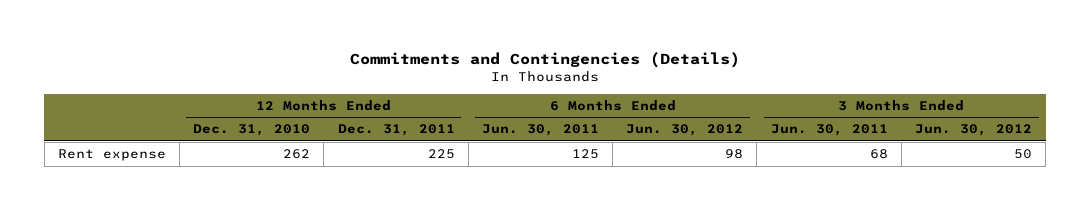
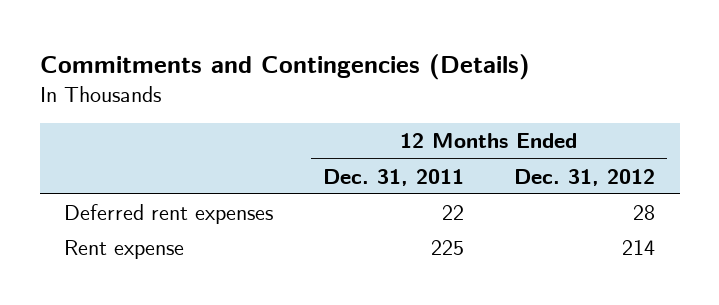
- | 12 Months Ended Dec. 31, 2010 | 12 Months Ended Dec. 31, 2011 | 6 Months Ended Jun. 30, 2011 | 6 Months Ended Jun. 30, 2012 | 3 Months Ended Jun. 30, 2011 | 3 Months Ended Jun. 30, 2012
+ | 12 Months Ended Dec. 31, 2011 | 12 Months Ended Dec. 31, 2012
+ Deferred rent expenses | 22 | 28

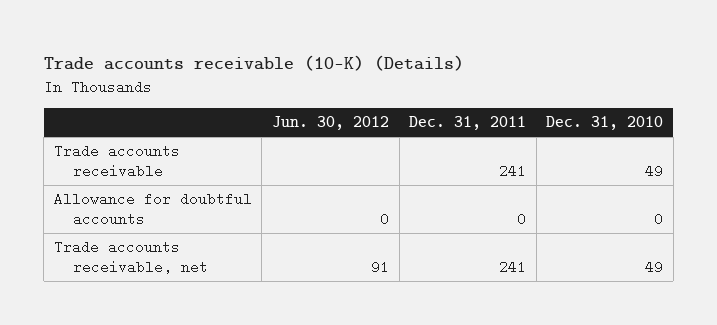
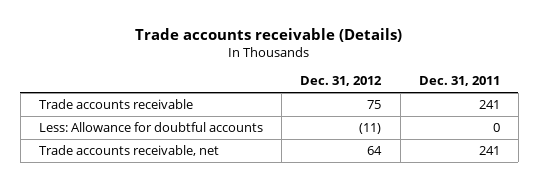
- Trade accounts receivable (10-K) (Details)
+ Trade accounts receivable (Details)
- | Jun. 30, 2012 | Dec. 31, 2011 | Dec. 31, 2010
+ | Dec. 31, 2012 | Dec. 31, 2011
- Allowance for doubtful accounts | 0 | 0 | 0
+ Less: Allowance for doubtful accounts | (11) | 0

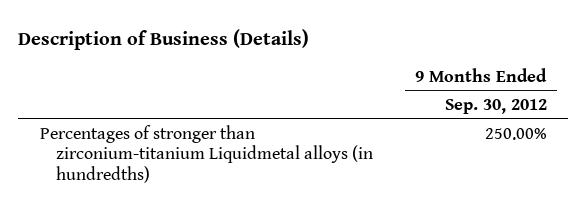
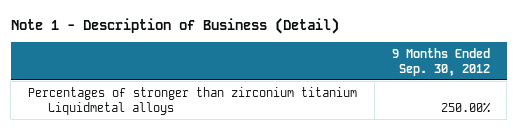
- Description of Business (Details)
+ Note 1 - Description of Business (Detail)
- Percentages of stronger than zirconium-titanium Liquidmetal alloys (in hundredths) | 250.00%
+ Percentages of stronger than zirconium titanium Liquidmetal alloys | 250.00%

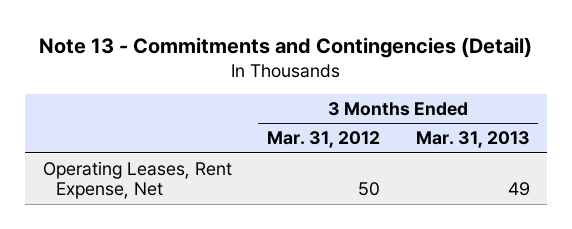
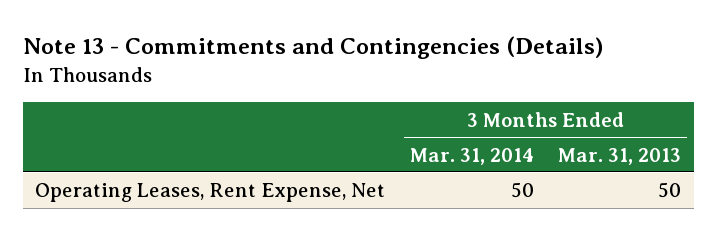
- Note 13 - Commitments and Contingencies (Detail)
+ Note 13 - Commitments and Contingencies (Details)
- | 3 Months Ended Mar. 31, 2012 | 3 Months Ended Mar. 31, 2013
+ | 3 Months Ended Mar. 31, 2014 | 3 Months Ended Mar. 31, 2013
- Operating Leases, Rent Expense, Net | 50 | 49
+ Operating Leases, Rent Expense, Net | 50 | 50

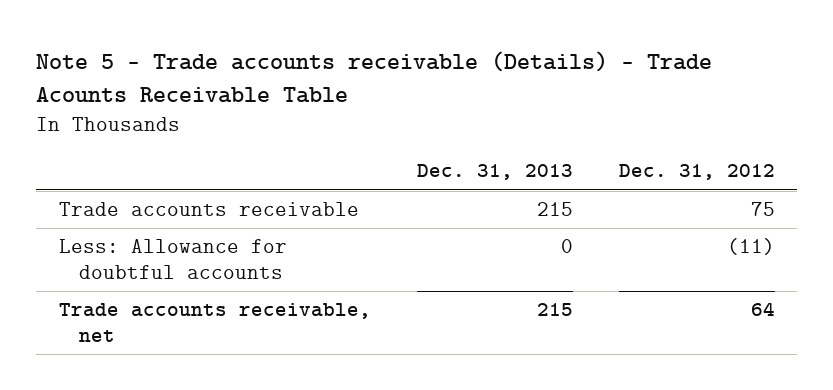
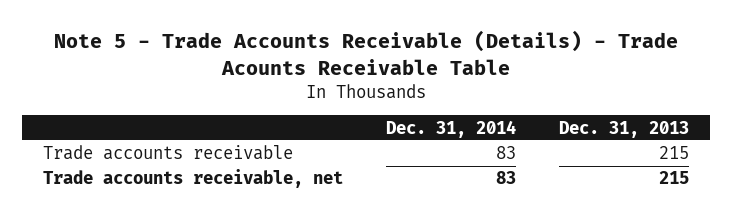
- Note 5 - Trade accounts receivable (Details) - Trade Acounts Receivable Table
+ Note 5 - Trade Accounts Receivable (Details) - Trade Acounts Receivable Table
- | Dec. 31, 2013 | Dec. 31, 2012
+ | Dec. 31, 2014 | Dec. 31, 2013
- Less: Allowance for doubtful accounts | 0 | (11)

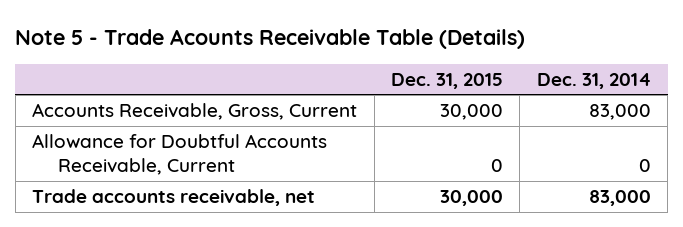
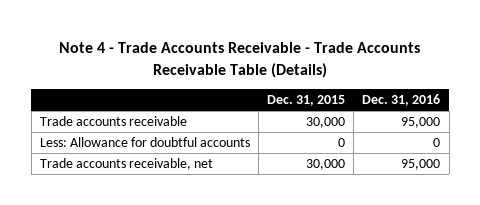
- Note 5 - Trade Acounts Receivable Table (Details)
+ Note 4 - Trade Accounts Receivable - Trade Accounts Receivable Table (Details)
- | Dec. 31, 2015 | Dec. 31, 2014
+ | Dec. 31, 2015 | Dec. 31, 2016
- Accounts Receivable, Gross, Current | 30,000 | 83,000
- Allowance for Doubtful Accounts Receivable, Current | 0 | 0
+ Trade accounts receivable | 30,000 | 95,000
+ Less: Allowance for doubtful accounts | 0 | 0

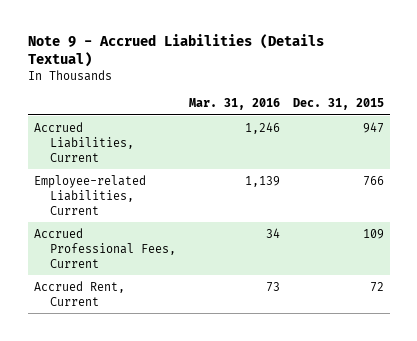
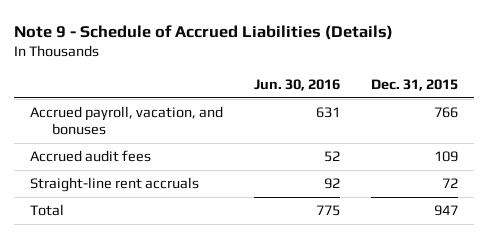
- Note 9 - Accrued Liabilities (Details Textual)
+ Note 9 - Schedule of Accrued Liabilities (Details)
- | Mar. 31, 2016 | Dec. 31, 2015
+ | Jun. 30, 2016 | Dec. 31, 2015
- Accrued Liabilities, Current | 1,246 | 947
- Employee-related Liabilities, Current | 1,139 | 766
- Accrued Professional Fees, Current | 34 | 109
- Accrued Rent, Current | 73 | 72
+ Accrued payroll, vacation, and bonuses | 631 | 766
+ Accrued audit fees | 52 | 109
+ Straight-line rent accruals | 92 | 72
+ Total | 775 | 947

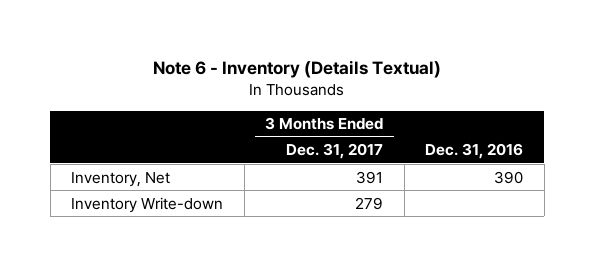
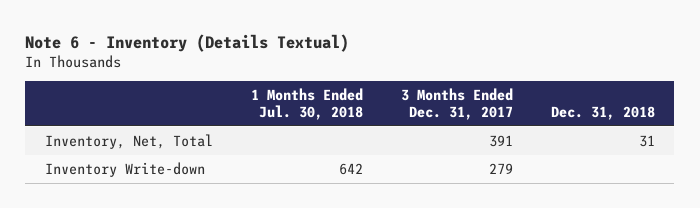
- | 3 Months Ended Dec. 31, 2017 | Dec. 31, 2016
+ | 1 Months Ended Jul. 30, 2018 | 3 Months Ended Dec. 31, 2017 | Dec. 31, 2018
- Inventory, Net | 391 | 390
+ Inventory, Net, Total | | 391 | 31

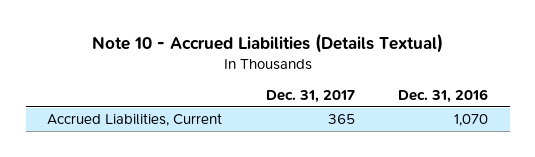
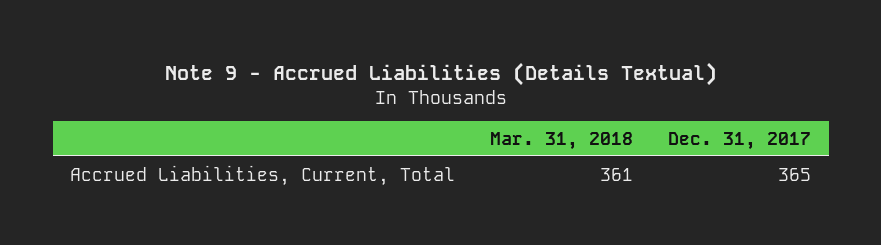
- Note 10 - Accrued Liabilities (Details Textual)
+ Note 9 - Accrued Liabilities (Details Textual)
- | Dec. 31, 2017 | Dec. 31, 2016
+ | Mar. 31, 2018 | Dec. 31, 2017
- Accrued Liabilities, Current | 365 | 1,070
+ Accrued Liabilities, Current, Total | 361 | 365

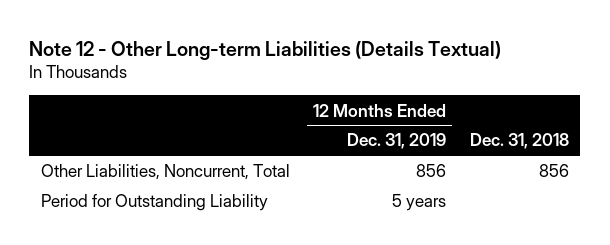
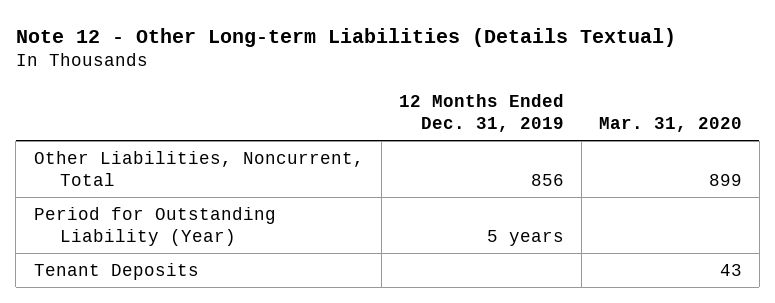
- | 12 Months Ended Dec. 31, 2019 | Dec. 31, 2018
+ | 12 Months Ended Dec. 31, 2019 | Mar. 31, 2020
- Period for Outstanding Liability | 5 years |
+ Period for Outstanding Liability (Year) | 5 years |
+ Tenant Deposits | | 43

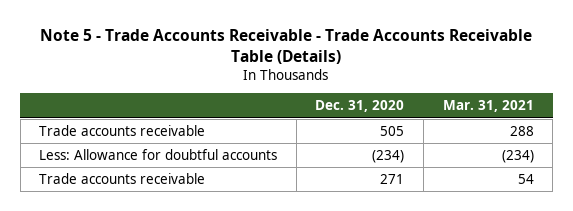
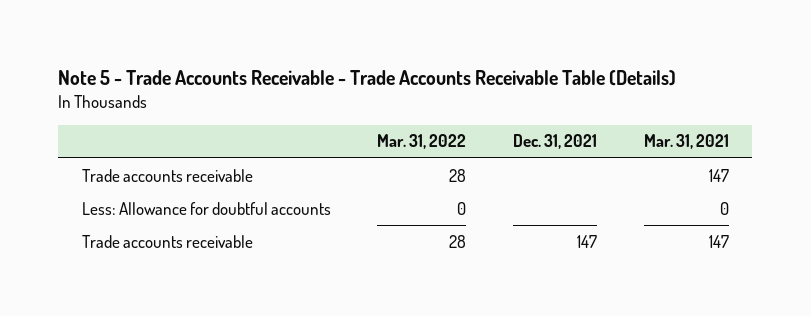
- | Dec. 31, 2020 | Mar. 31, 2021
+ | Mar. 31, 2022 | Dec. 31, 2021 | Mar. 31, 2021
- Trade accounts receivable | 505 | 288
- Less: Allowance for doubtful accounts | (234) | (234)
- Trade accounts receivable | 271 | 54
+ Trade accounts receivable | 28 | | 147
+ Less: Allowance for doubtful accounts | 0 | | 0
+ Trade accounts receivable | 28 | 147 | 147

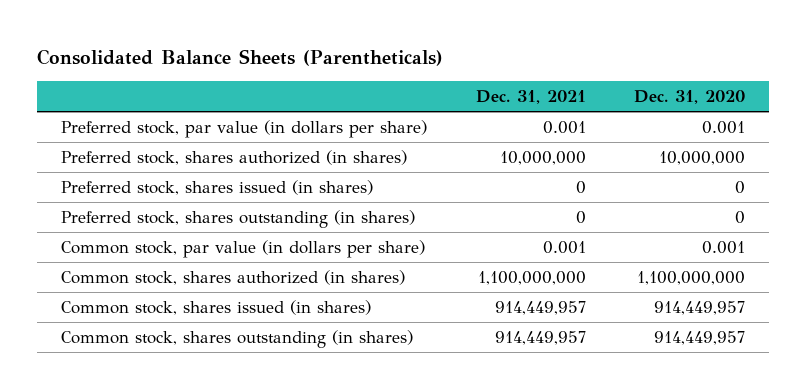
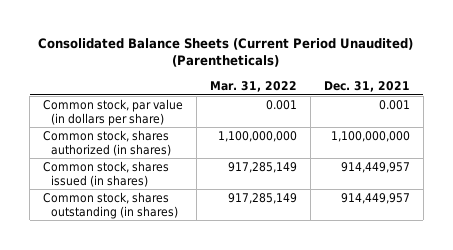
- Consolidated Balance Sheets (Parentheticals)
+ Consolidated Balance Sheets (Current Period Unaudited) (Parentheticals)
- | Dec. 31, 2021 | Dec. 31, 2020
+ | Mar. 31, 2022 | Dec. 31, 2021
- Preferred stock, par value (in dollars per share) | 0.001 | 0.001
- Preferred stock, shares authorized (in shares) | 10,000,000 | 10,000,000
- Preferred stock, shares issued (in shares) | 0 | 0
- Preferred stock, shares outstanding (in shares) | 0 | 0

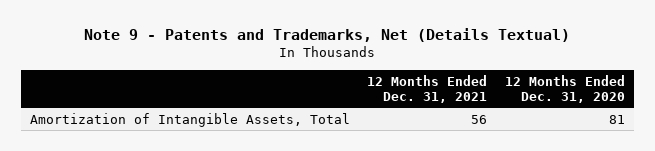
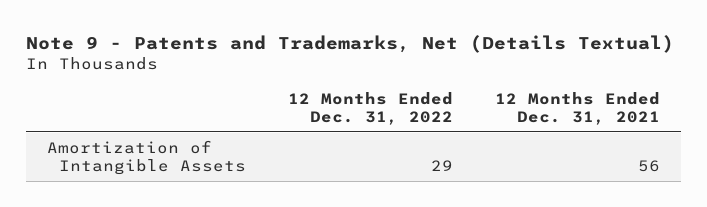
- | 12 Months Ended Dec. 31, 2021 | 12 Months Ended Dec. 31, 2020
+ | 12 Months Ended Dec. 31, 2022 | 12 Months Ended Dec. 31, 2021
- Amortization of Intangible Assets, Total | 56 | 81
+ Amortization of Intangible Assets | 29 | 56

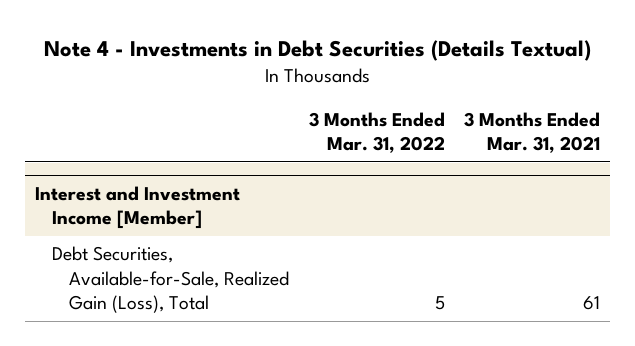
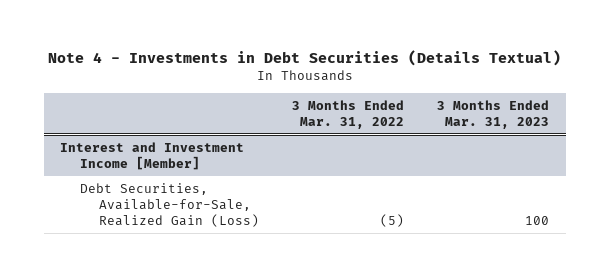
- | 3 Months Ended Mar. 31, 2022 | 3 Months Ended Mar. 31, 2021
+ | 3 Months Ended Mar. 31, 2022 | 3 Months Ended Mar. 31, 2023
@ Interest and Investment Income [Member]
- Debt Securities, Available-for-Sale, Realized Gain (Loss), Total | 5 | 61
+ Debt Securities, Available-for-Sale, Realized Gain (Loss) | (5) | 100

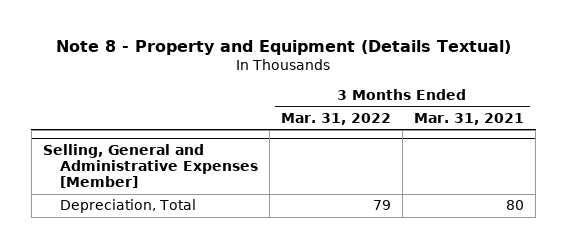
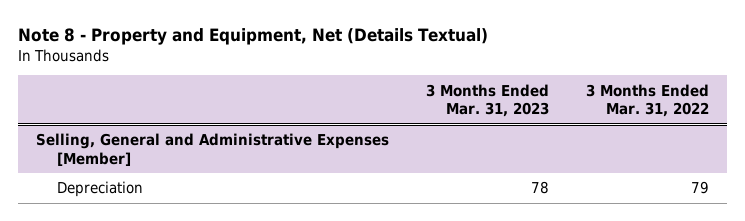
- Note 8 - Property and Equipment (Details Textual)
+ Note 8 - Property and Equipment, Net (Details Textual)
- | 3 Months Ended Mar. 31, 2022 | 3 Months Ended Mar. 31, 2021
+ | 3 Months Ended Mar. 31, 2023 | 3 Months Ended Mar. 31, 2022
@ Selling, General and Administrative Expenses [Member]
- Depreciation, Total | 79 | 80
+ Depreciation | 78 | 79

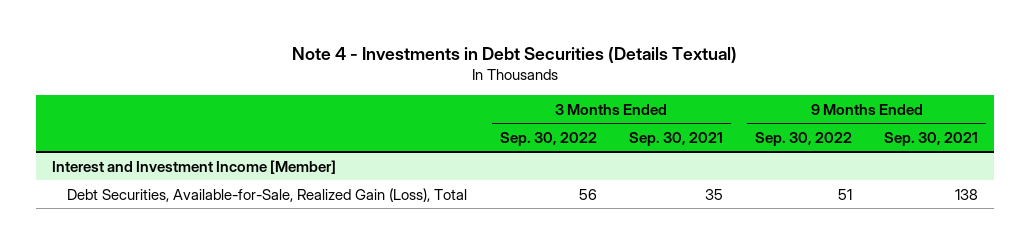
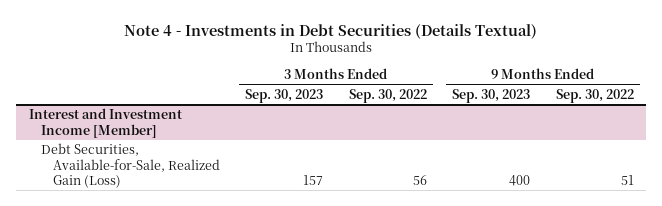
- | 3 Months Ended Sep. 30, 2022 | 3 Months Ended Sep. 30, 2021 | 9 Months Ended Sep. 30, 2022 | 9 Months Ended Sep. 30, 2021
+ | 3 Months Ended Sep. 30, 2023 | 3 Months Ended Sep. 30, 2022 | 9 Months Ended Sep. 30, 2023 | 9 Months Ended Sep. 30, 2022
@ Interest and Investment Income [Member]
- Debt Securities, Available-for-Sale, Realized Gain (Loss), Total | 56 | 35 | 51 | 138
+ Debt Securities, Available-for-Sale, Realized Gain (Loss) | 157 | 56 | 400 | 51

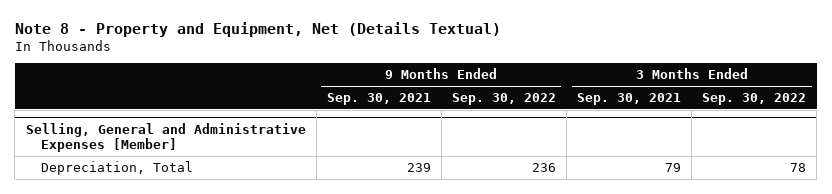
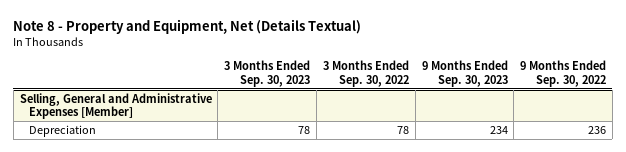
- | 9 Months Ended Sep. 30, 2021 | 9 Months Ended Sep. 30, 2022 | 3 Months Ended Sep. 30, 2021 | 3 Months Ended Sep. 30, 2022
+ | 3 Months Ended Sep. 30, 2023 | 3 Months Ended Sep. 30, 2022 | 9 Months Ended Sep. 30, 2023 | 9 Months Ended Sep. 30, 2022
@ Selling, General and Administrative Expenses [Member]
- Depreciation, Total | 239 | 236 | 79 | 78
+ Depreciation | 78 | 78 | 234 | 236

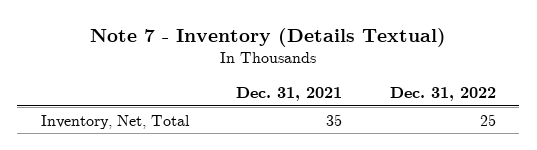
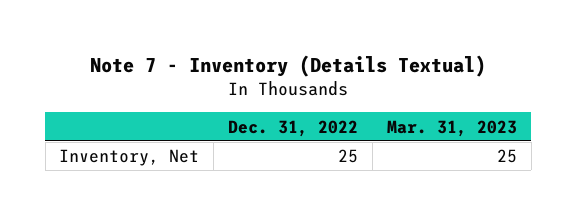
- | Dec. 31, 2021 | Dec. 31, 2022
+ | Dec. 31, 2022 | Mar. 31, 2023
- Inventory, Net, Total | 35 | 25
+ Inventory, Net | 25 | 25

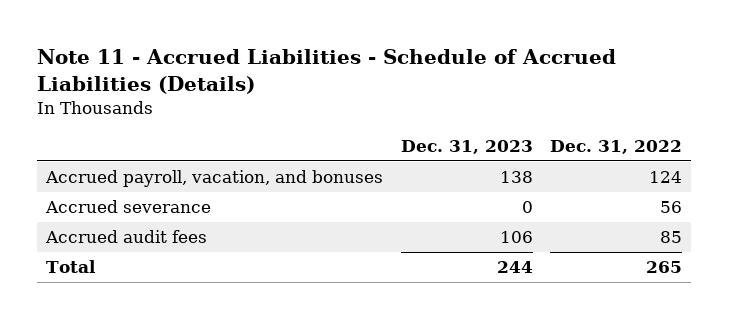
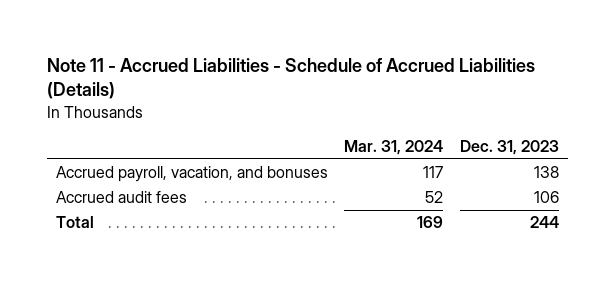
- | Dec. 31, 2023 | Dec. 31, 2022
+ | Mar. 31, 2024 | Dec. 31, 2023
- Accrued severance | 0 | 56

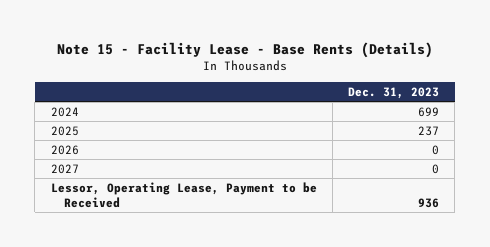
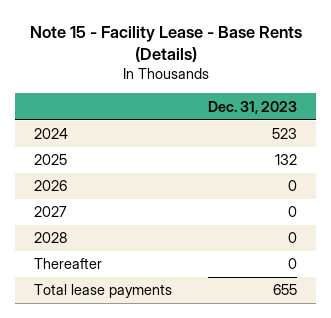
- 2024 | 699
- 2025 | 237
+ 2024 | 523
+ 2025 | 132
- Lessor, Operating Lease, Payment to be Received | 936
+ 2028 | 0
+ Thereafter | 0
+ Total lease payments | 655

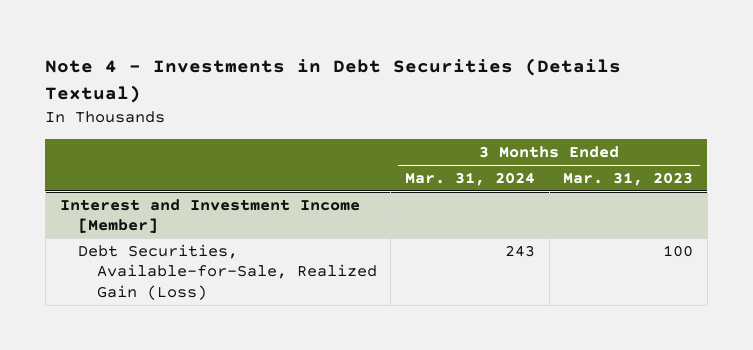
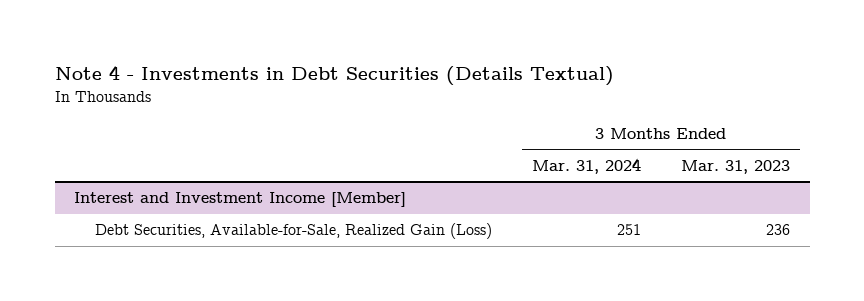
@ Interest and Investment Income [Member]
- Debt Securities, Available-for-Sale, Realized Gain (Loss) | 243 | 100
+ Debt Securities, Available-for-Sale, Realized Gain (Loss) | 251 | 236

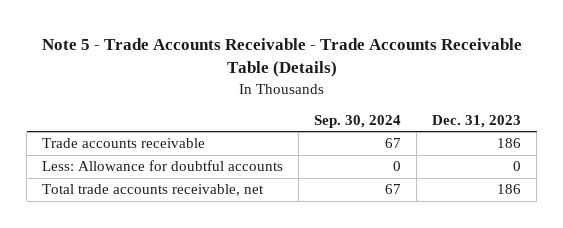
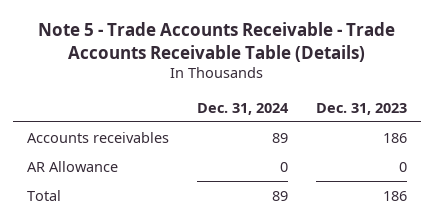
- | Sep. 30, 2024 | Dec. 31, 2023
+ | Dec. 31, 2024 | Dec. 31, 2023
- Trade accounts receivable | 67 | 186
- Less: Allowance for doubtful accounts | 0 | 0
- Total trade accounts receivable, net | 67 | 186
+ Accounts receivables | 89 | 186
+ AR Allowance | 0 | 0
+ Total | 89 | 186

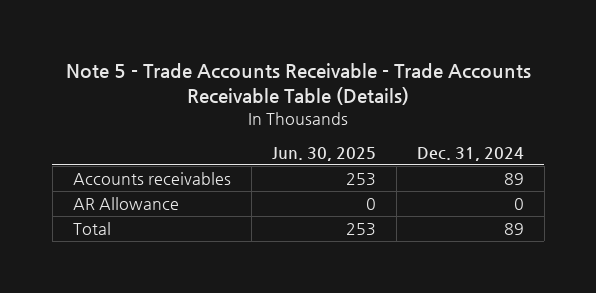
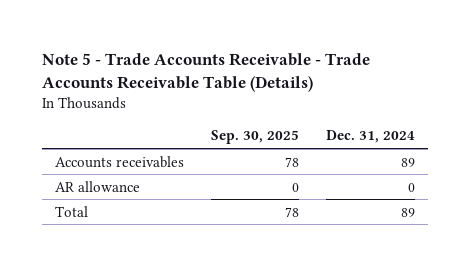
- | Jun. 30, 2025 | Dec. 31, 2024
+ | Sep. 30, 2025 | Dec. 31, 2024
- AR Allowance | 0 | 0
+ AR allowance | 0 | 0

